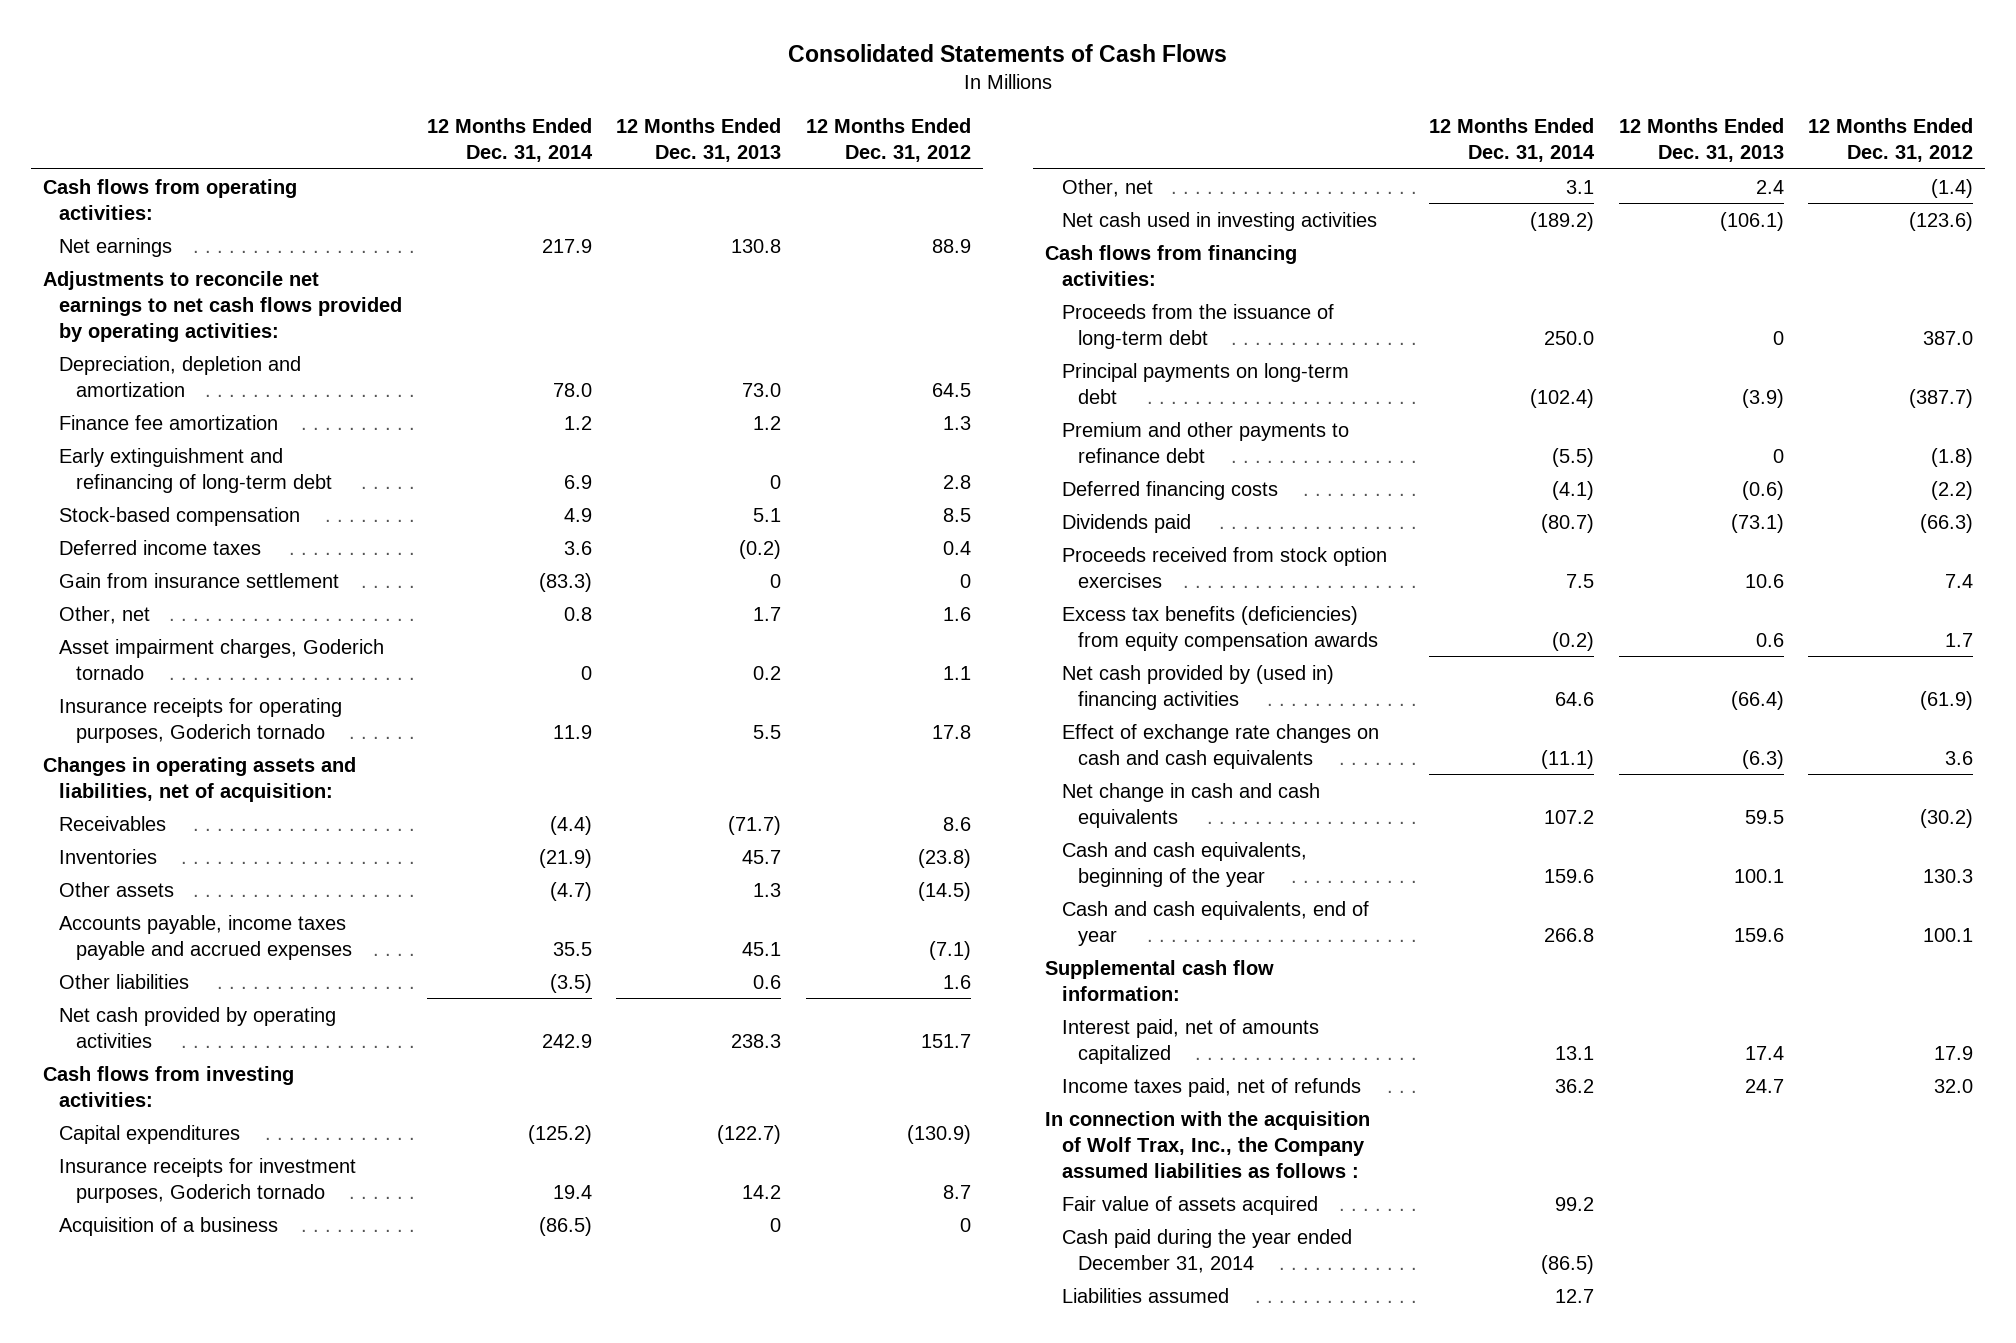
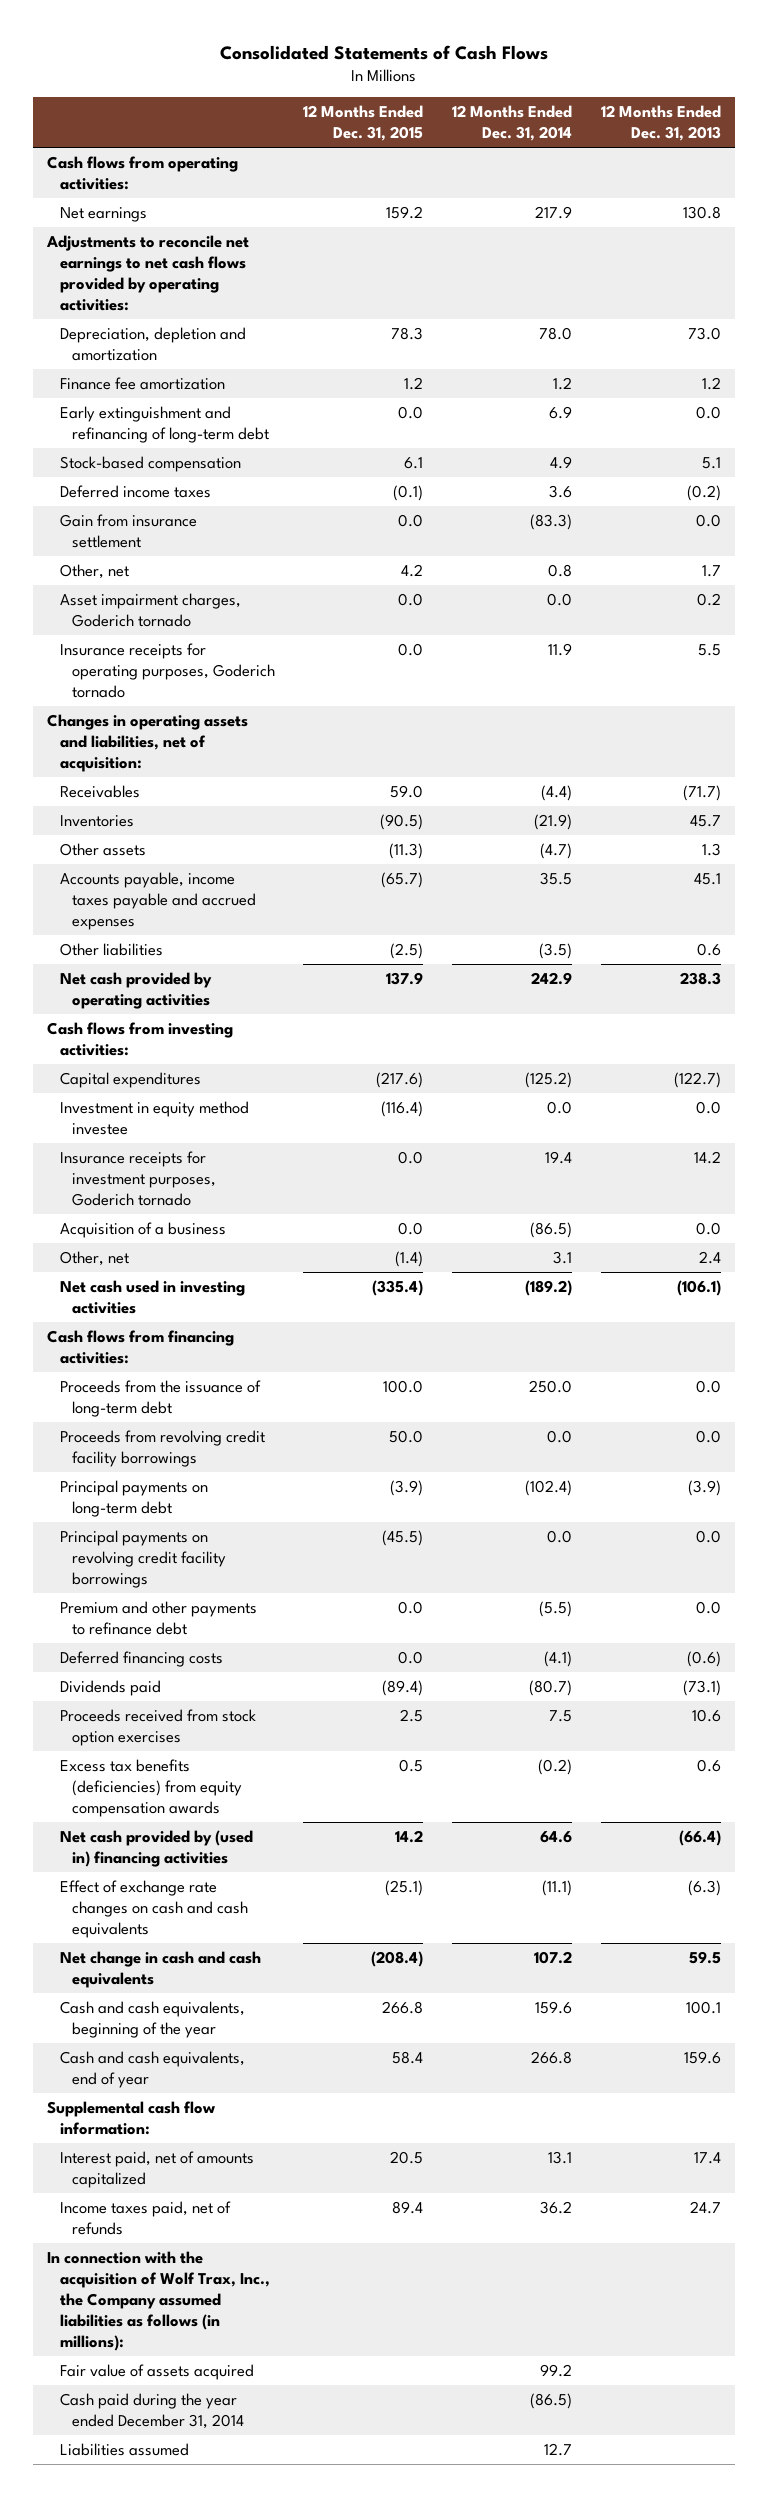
- | 12 Months Ended Dec. 31, 2014 | 12 Months Ended Dec. 31, 2013 | 12 Months Ended Dec. 31, 2012
+ | 12 Months Ended Dec. 31, 2015 | 12 Months Ended Dec. 31, 2014 | 12 Months Ended Dec. 31, 2013
- Early extinguishment and refinancing of long-term debt | 6.9 | 0 | 2.8
+ Early extinguishment and refinancing of long-term debt | 0.0 | 6.9 | 0.0
- Gain from insurance settlement | (83.3) | 0 | 0
+ Gain from insurance settlement | 0.0 | (83.3) | 0.0
- Asset impairment charges, Goderich tornado | 0 | 0.2 | 1.1
+ Asset impairment charges, Goderich tornado | 0.0 | 0.0 | 0.2
+ Investment in equity method investee | (116.4) | 0.0 | 0.0
- Acquisition of a business | (86.5) | 0 | 0
+ Acquisition of a business | 0.0 | (86.5) | 0.0
- Proceeds from the issuance of long-term debt | 250.0 | 0 | 387.0
+ Proceeds from the issuance of long-term debt | 100.0 | 250.0 | 0.0
+ Proceeds from revolving credit facility borrowings | 50.0 | 0.0 | 0.0
- Premium and other payments to refinance debt | (5.5) | 0 | (1.8)
+ Principal payments on revolving credit facility borrowings | (45.5) | 0.0 | 0.0
+ Premium and other payments to refinance debt | 0.0 | (5.5) | 0.0
- In connection with the acquisition of Wolf Trax, Inc., the Company assumed liabilities as follows :
+ In connection with the acquisition of Wolf Trax, Inc., the Company assumed liabilities as follows (in millions):

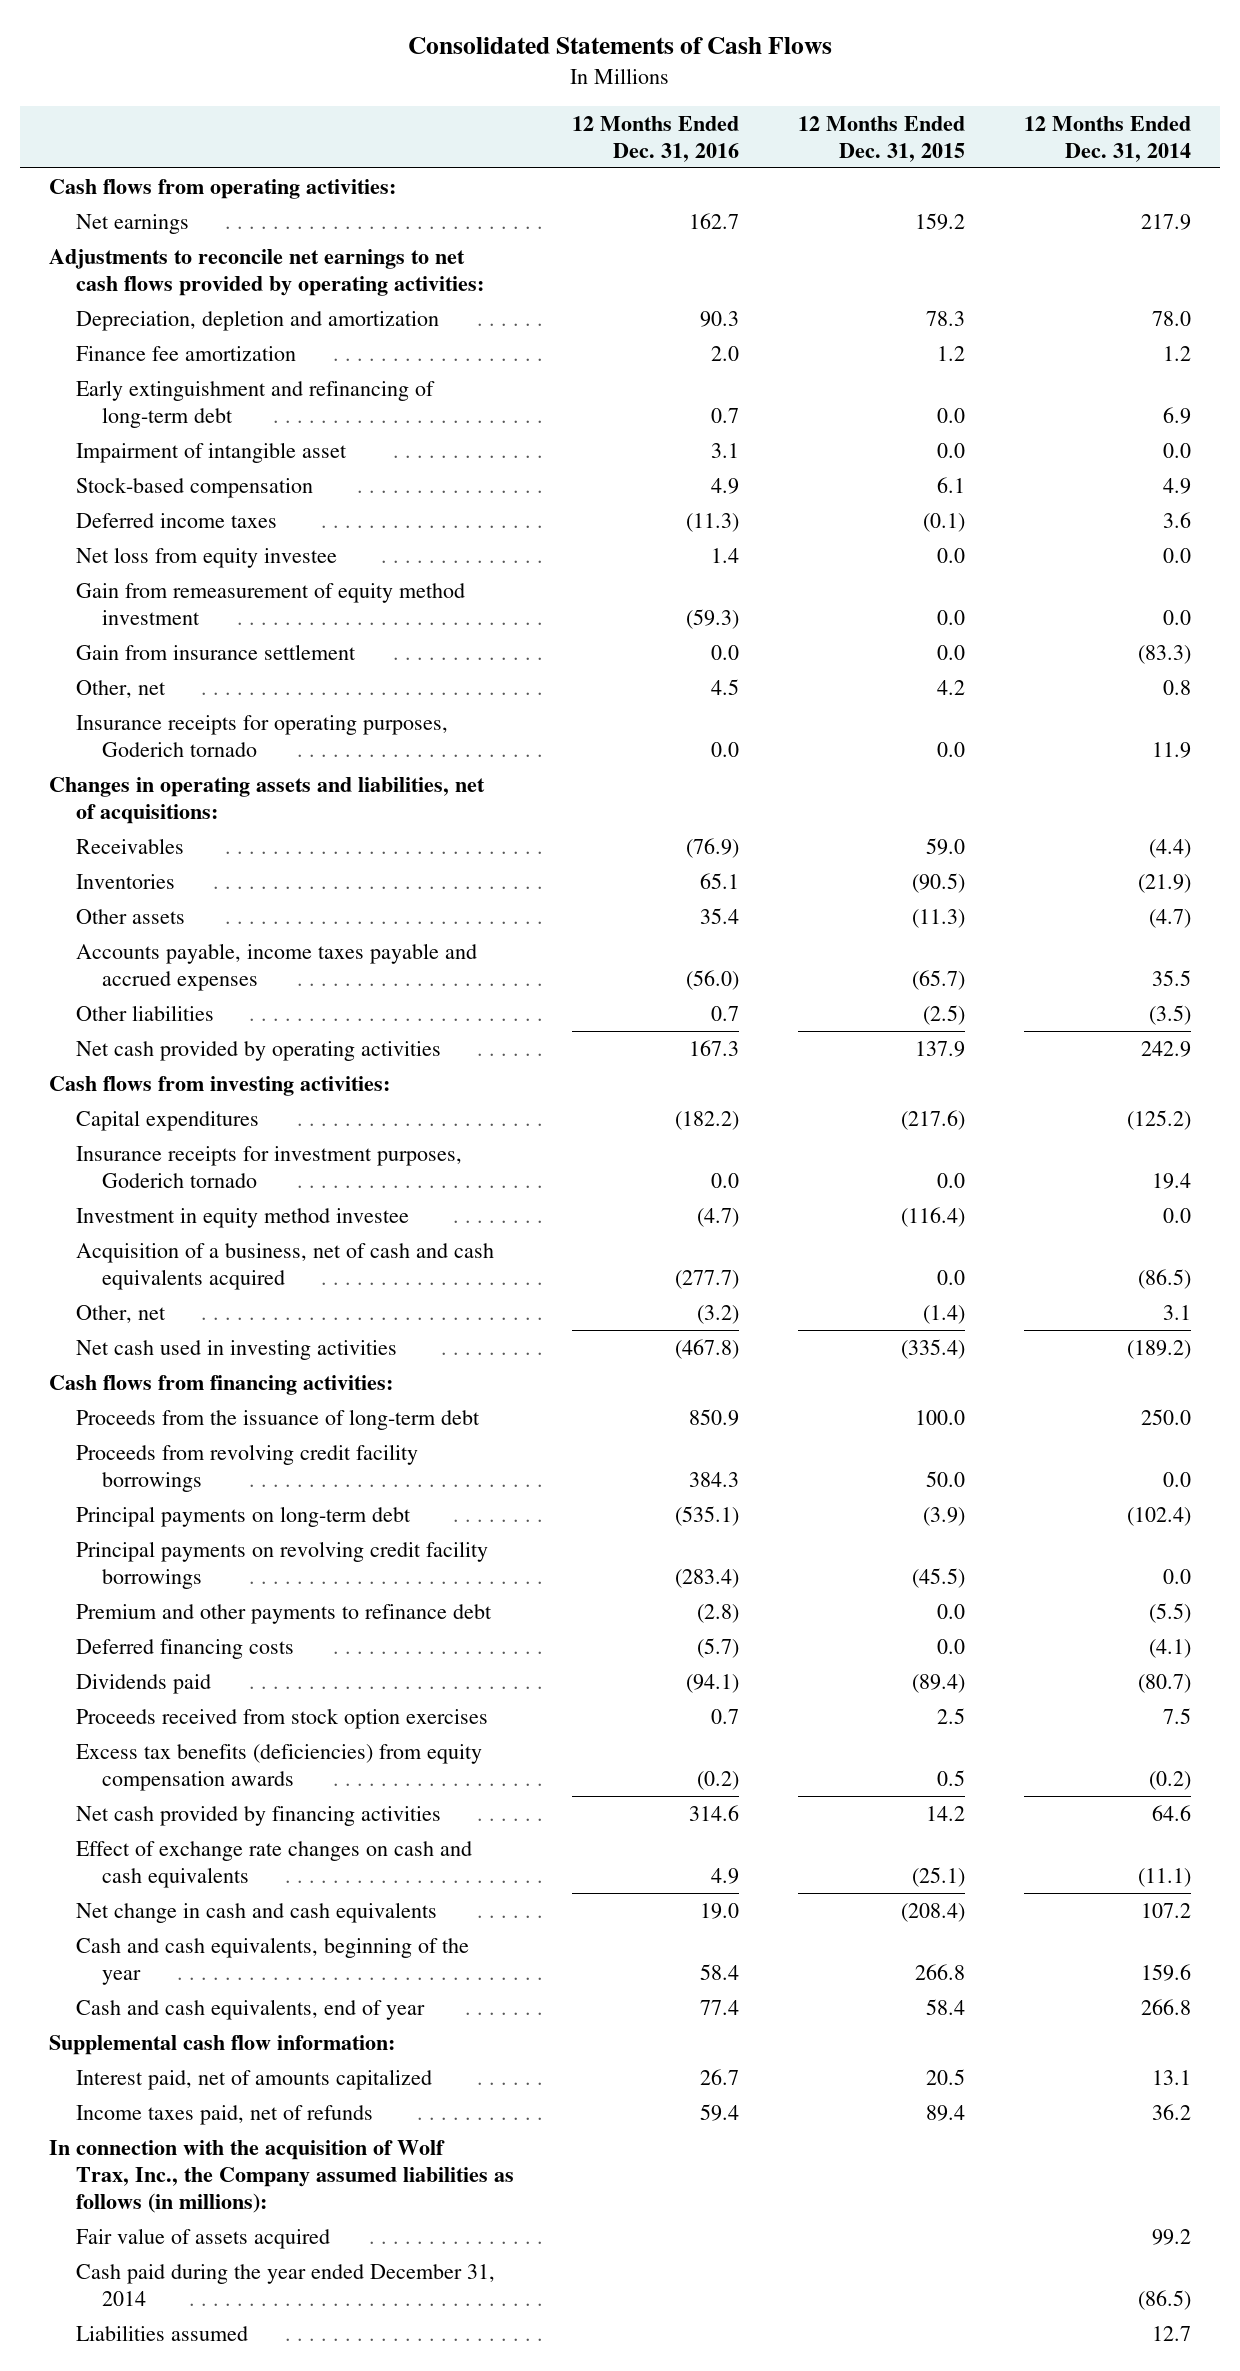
- | 12 Months Ended Dec. 31, 2015 | 12 Months Ended Dec. 31, 2014 | 12 Months Ended Dec. 31, 2013
+ | 12 Months Ended Dec. 31, 2016 | 12 Months Ended Dec. 31, 2015 | 12 Months Ended Dec. 31, 2014
+ Impairment of intangible asset | 3.1 | 0.0 | 0.0
+ Net loss from equity investee | 1.4 | 0.0 | 0.0
+ Gain from remeasurement of equity method investment | (59.3) | 0.0 | 0.0
- Asset impairment charges, Goderich tornado | 0.0 | 0.0 | 0.2
- Changes in operating assets and liabilities, net of acquisition:
+ Changes in operating assets and liabilities, net of acquisitions:
- Acquisition of a business | 0.0 | (86.5) | 0.0
moved down: Investment in equity method investee | (4.7) | (116.4) | 0.0
+ Acquisition of a business, net of cash and cash equivalents acquired | (277.7) | 0.0 | (86.5)
- Net cash provided by (used in) financing activities | 14.2 | 64.6 | (66.4)
+ Net cash provided by financing activities | 314.6 | 14.2 | 64.6

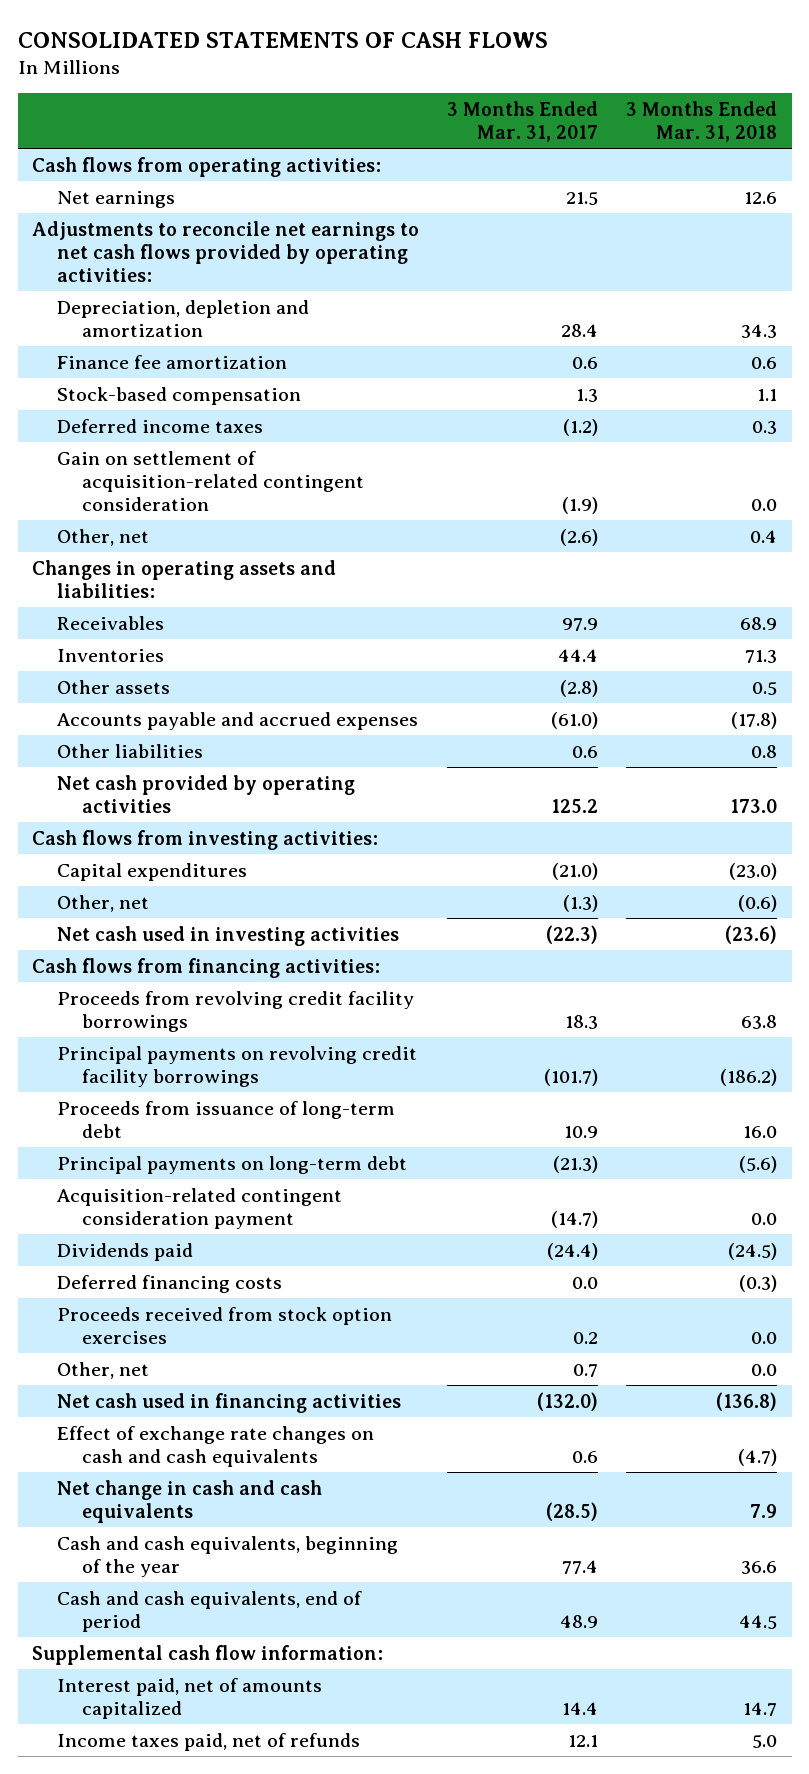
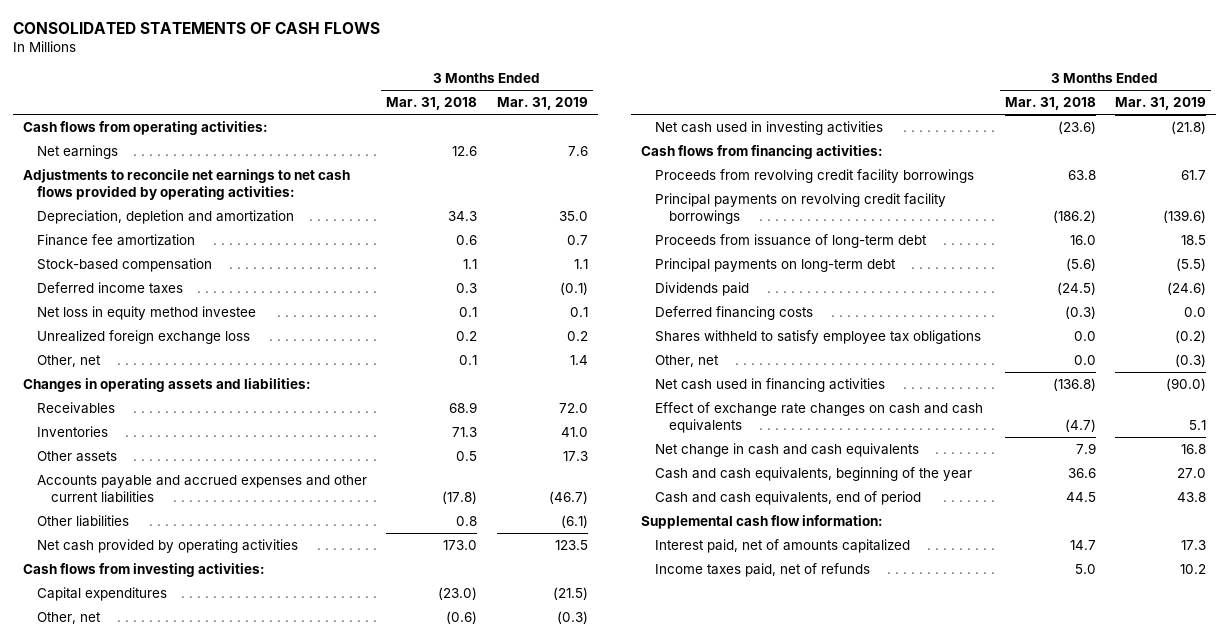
- | 3 Months Ended Mar. 31, 2017 | 3 Months Ended Mar. 31, 2018
+ | 3 Months Ended Mar. 31, 2018 | 3 Months Ended Mar. 31, 2019
- Gain on settlement of acquisition-related contingent consideration | (1.9) | 0.0
- Other, net | (2.6) | 0.4
+ Net loss in equity method investee | 0.1 | 0.1
+ Unrealized foreign exchange loss | 0.2 | 0.2
+ Other, net | 0.1 | 1.4
- Accounts payable and accrued expenses | (61.0) | (17.8)
+ Accounts payable and accrued expenses and other current liabilities | (17.8) | (46.7)
- Acquisition-related contingent consideration payment | (14.7) | 0.0
- Proceeds received from stock option exercises | 0.2 | 0.0
+ Shares withheld to satisfy employee tax obligations | 0.0 | (0.2)

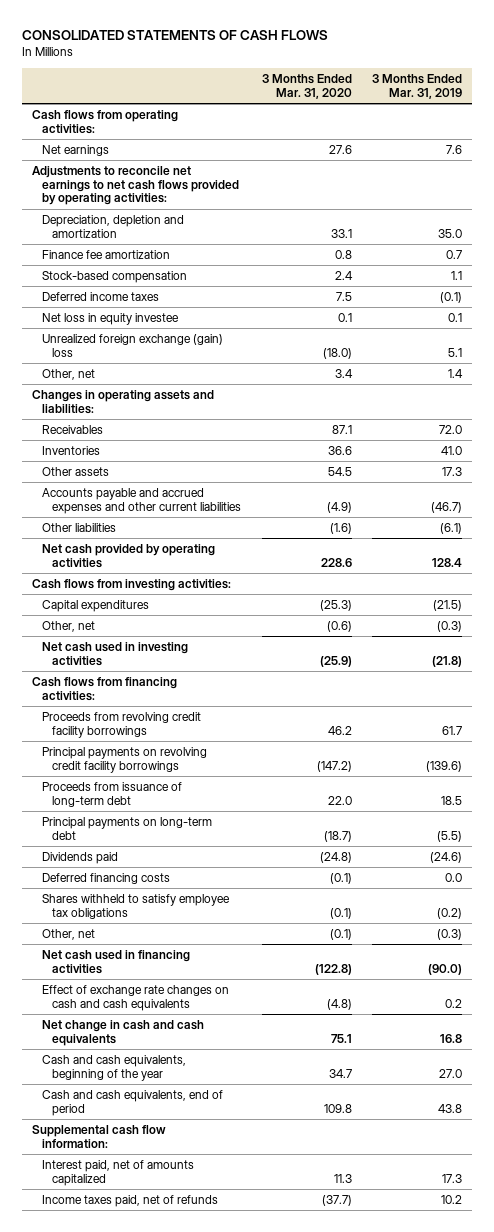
- | 3 Months Ended Mar. 31, 2018 | 3 Months Ended Mar. 31, 2019
+ | 3 Months Ended Mar. 31, 2020 | 3 Months Ended Mar. 31, 2019
- Net loss in equity method investee | 0.1 | 0.1
- Unrealized foreign exchange loss | 0.2 | 0.2
+ Net loss in equity investee | 0.1 | 0.1
+ Unrealized foreign exchange (gain) loss | (18.0) | 5.1
- Net cash provided by operating activities | 173.0 | 123.5
+ Net cash provided by operating activities | 228.6 | 128.4
- Effect of exchange rate changes on cash and cash equivalents | (4.7) | 5.1
+ Effect of exchange rate changes on cash and cash equivalents | (4.8) | 0.2

